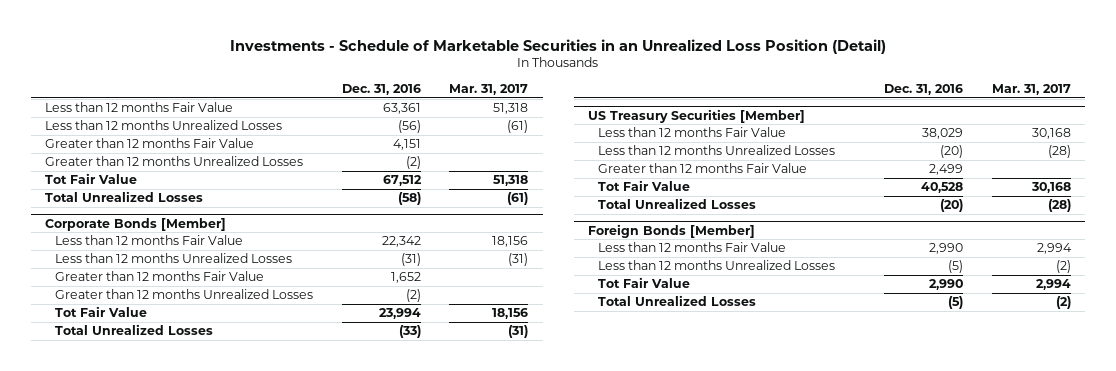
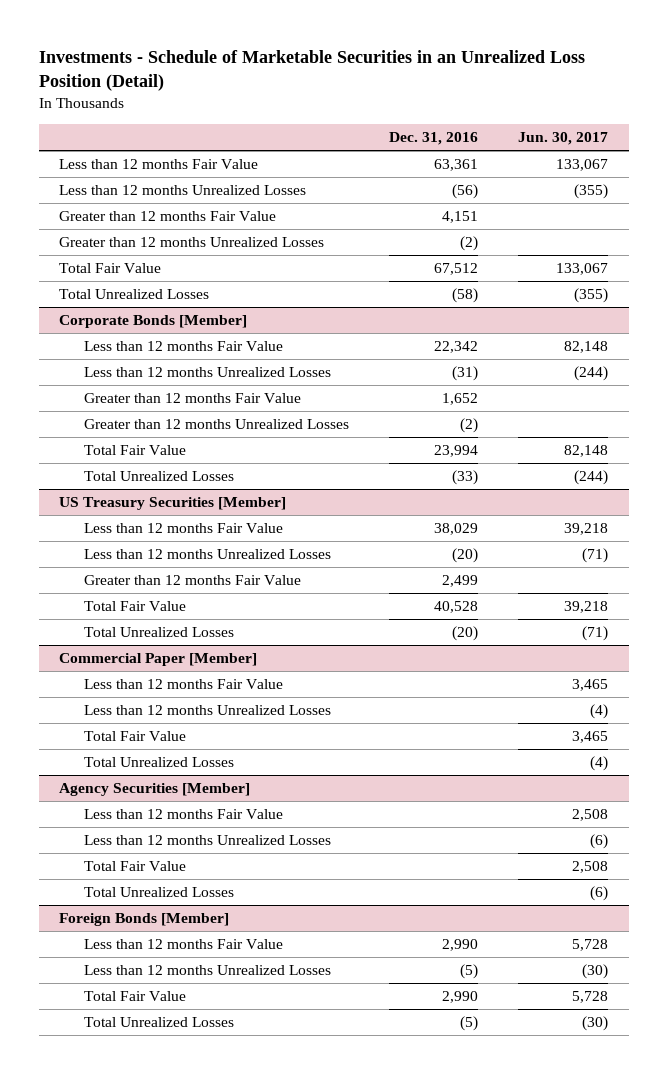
- | Dec. 31, 2016 | Mar. 31, 2017
+ | Dec. 31, 2016 | Jun. 30, 2017
- Tot Fair Value | 67,512 | 51,318
+ Total Fair Value | 67,512 | 133,067
@ Corporate Bonds [Member]
- Tot Fair Value | 23,994 | 18,156
+ Total Fair Value | 23,994 | 82,148
@ US Treasury Securities [Member]
- Tot Fair Value | 40,528 | 30,168
+ Total Fair Value | 40,528 | 39,218
+ Commercial Paper [Member]
+ Less than 12 months Fair Value | | 3,465
+ Less than 12 months Unrealized Losses | | (4)
+ Total Fair Value | | 3,465
+ Total Unrealized Losses | | (4)
+ Agency Securities [Member]
+ Less than 12 months Fair Value | | 2,508
+ Less than 12 months Unrealized Losses | | (6)
+ Total Fair Value | | 2,508
+ Total Unrealized Losses | | (6)
@ Foreign Bonds [Member]
- Tot Fair Value | 2,990 | 2,994
+ Total Fair Value | 2,990 | 5,728

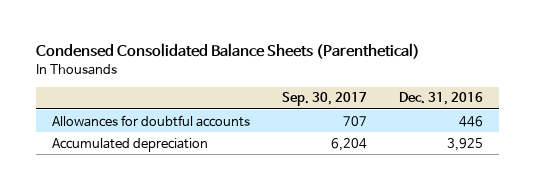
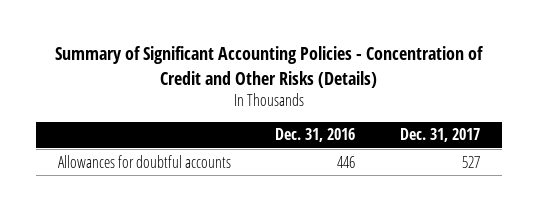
- Condensed Consolidated Balance Sheets (Parenthetical)
+ Summary of Significant Accounting Policies - Concentration of Credit and Other Risks (Details)
- | Sep. 30, 2017 | Dec. 31, 2016
+ | Dec. 31, 2016 | Dec. 31, 2017
- Accumulated depreciation | 6,204 | 3,925

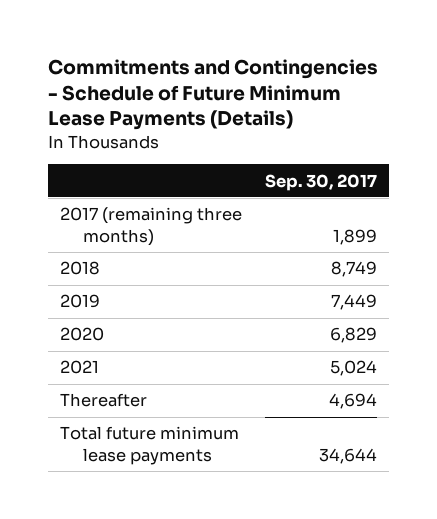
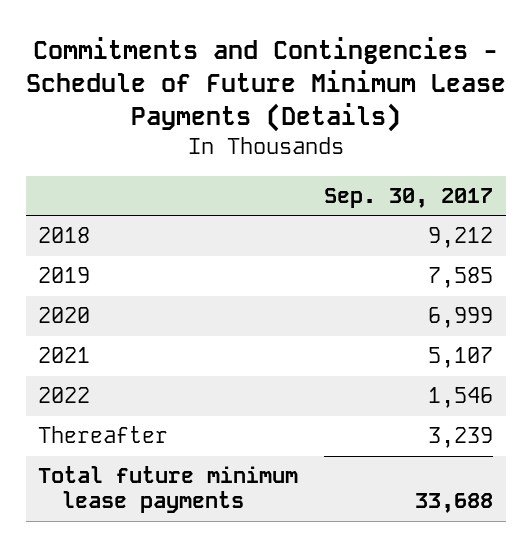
- 2017 (remaining three months) | 1,899
- 2018 | 8,749
- 2019 | 7,449
- 2020 | 6,829
- 2021 | 5,024
- Thereafter | 4,694
- Total future minimum lease payments | 34,644
+ 2018 | 9,212
+ 2019 | 7,585
+ 2020 | 6,999
+ 2021 | 5,107
+ 2022 | 1,546
+ Thereafter | 3,239
+ Total future minimum lease payments | 33,688

